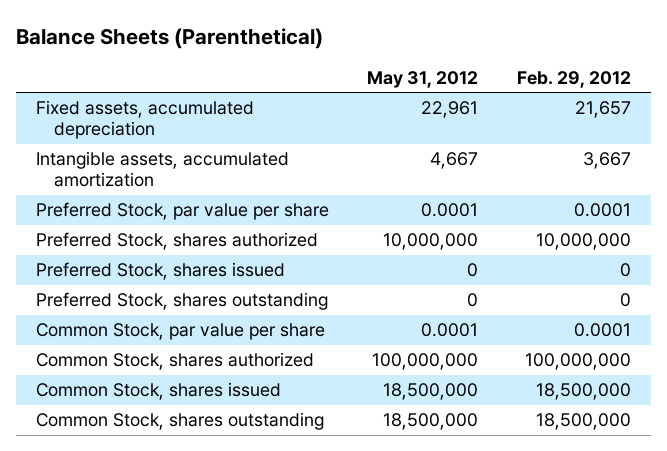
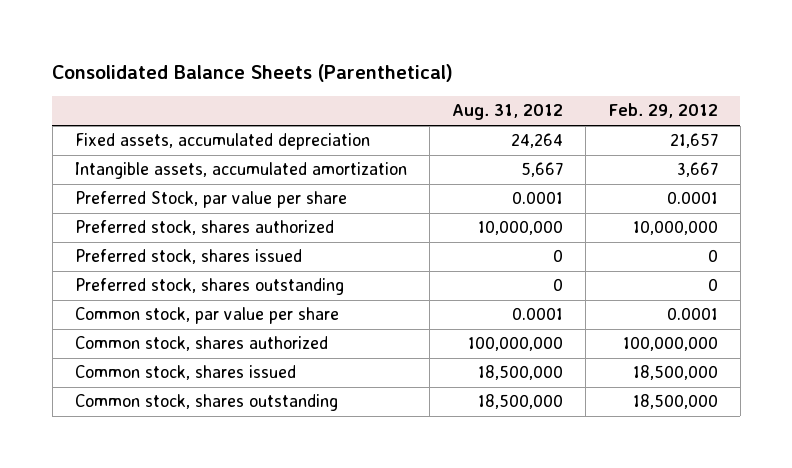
- Balance Sheets (Parenthetical)
+ Consolidated Balance Sheets (Parenthetical)
- | May 31, 2012 | Feb. 29, 2012
+ | Aug. 31, 2012 | Feb. 29, 2012
- Preferred Stock, shares authorized | 10,000,000 | 10,000,000
- Preferred Stock, shares issued | 0 | 0
- Preferred Stock, shares outstanding | 0 | 0
- Common Stock, par value per share | 0.0001 | 0.0001
- Common Stock, shares authorized | 100,000,000 | 100,000,000
- Common Stock, shares issued | 18,500,000 | 18,500,000
- Common Stock, shares outstanding | 18,500,000 | 18,500,000
+ Preferred stock, shares authorized | 10,000,000 | 10,000,000
+ Preferred stock, shares issued | 0 | 0
+ Preferred stock, shares outstanding | 0 | 0
+ Common stock, par value per share | 0.0001 | 0.0001
+ Common stock, shares authorized | 100,000,000 | 100,000,000
+ Common stock, shares issued | 18,500,000 | 18,500,000
+ Common stock, shares outstanding | 18,500,000 | 18,500,000

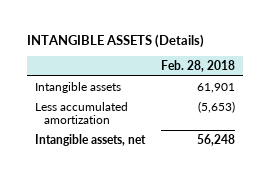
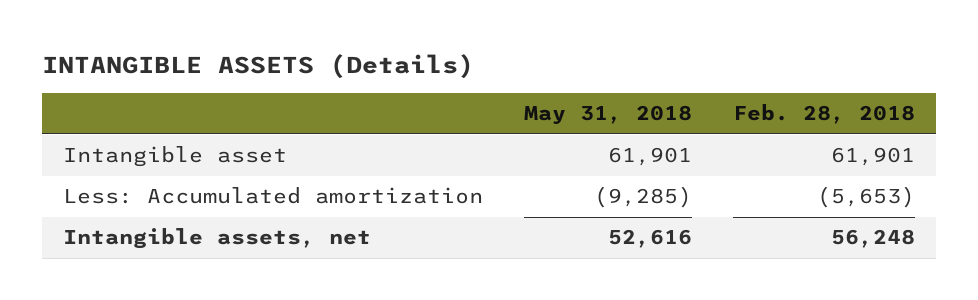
- | Feb. 28, 2018
+ | May 31, 2018 | Feb. 28, 2018
- Intangible assets | 61,901
- Less accumulated amortization | (5,653)
+ Intangible asset | 61,901 | 61,901
+ Less: Accumulated amortization | (9,285) | (5,653)

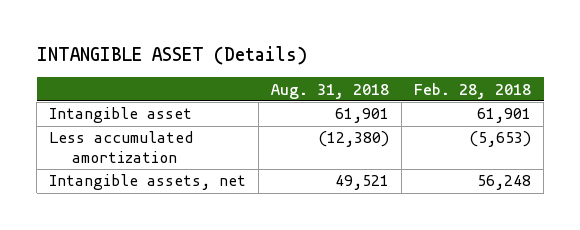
- INTANGIBLE ASSETS (Details)
+ INTANGIBLE ASSET (Details)
- | May 31, 2018 | Feb. 28, 2018
+ | Aug. 31, 2018 | Feb. 28, 2018
- Less: Accumulated amortization | (9,285) | (5,653)
+ Less accumulated amortization | (12,380) | (5,653)

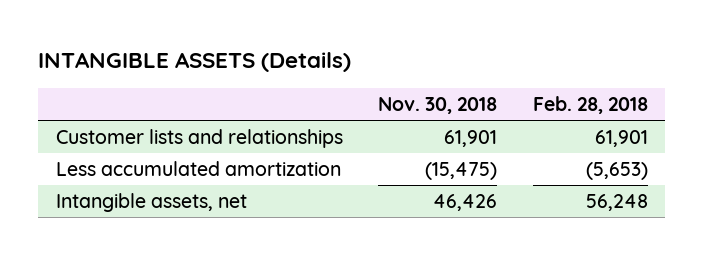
- INTANGIBLE ASSET (Details)
+ INTANGIBLE ASSETS (Details)
- | Aug. 31, 2018 | Feb. 28, 2018
+ | Nov. 30, 2018 | Feb. 28, 2018
- Intangible asset | 61,901 | 61,901
+ Customer lists and relationships | 61,901 | 61,901

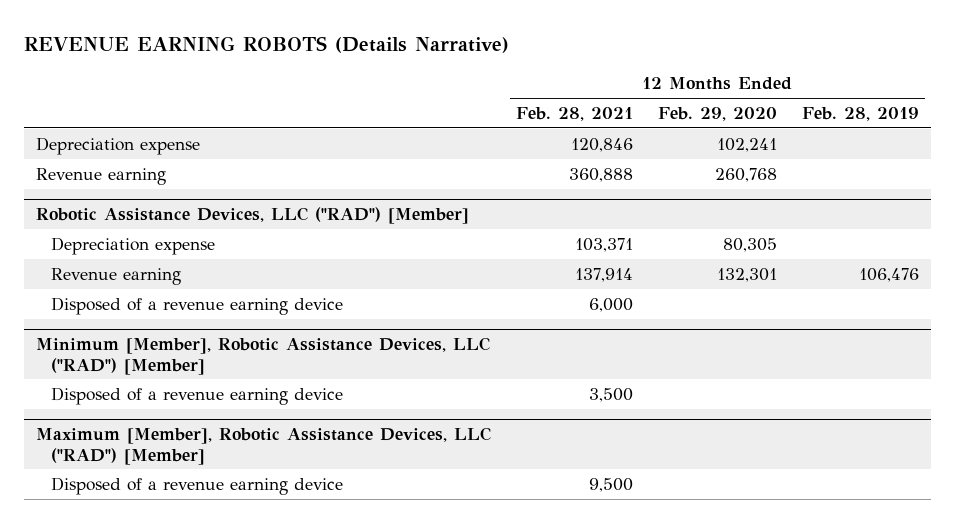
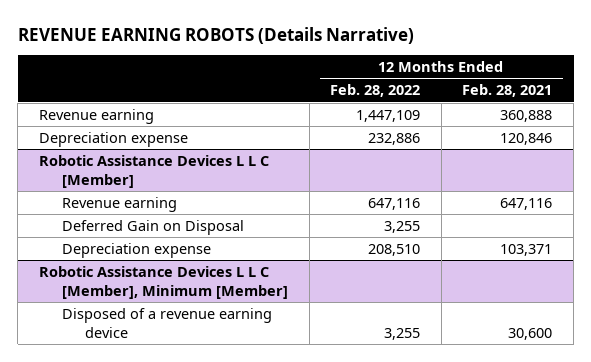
- | 12 Months Ended Feb. 28, 2021 | 12 Months Ended Feb. 29, 2020 | 12 Months Ended Feb. 28, 2019
+ | 12 Months Ended Feb. 28, 2022 | 12 Months Ended Feb. 28, 2021
- Robotic Assistance Devices, LLC ("RAD") [Member]
moved down: Depreciation expense | 232,886 | 120,846
+ Robotic Assistance Devices L L C [Member]
+ Revenue earning | 647,116 | 647,116
+ Deferred Gain on Disposal | 3,255 |
- Revenue earning | 137,914 | 132,301 | 106,476
- Disposed of a revenue earning device | 6,000 | |
- Minimum [Member], Robotic Assistance Devices, LLC ("RAD") [Member]
- Disposed of a revenue earning device | 3,500 | |
- Maximum [Member], Robotic Assistance Devices, LLC ("RAD") [Member]
- Disposed of a revenue earning device | 9,500 | |
+ Robotic Assistance Devices L L C [Member], Minimum [Member]
+ Disposed of a revenue earning device | 3,255 | 30,600

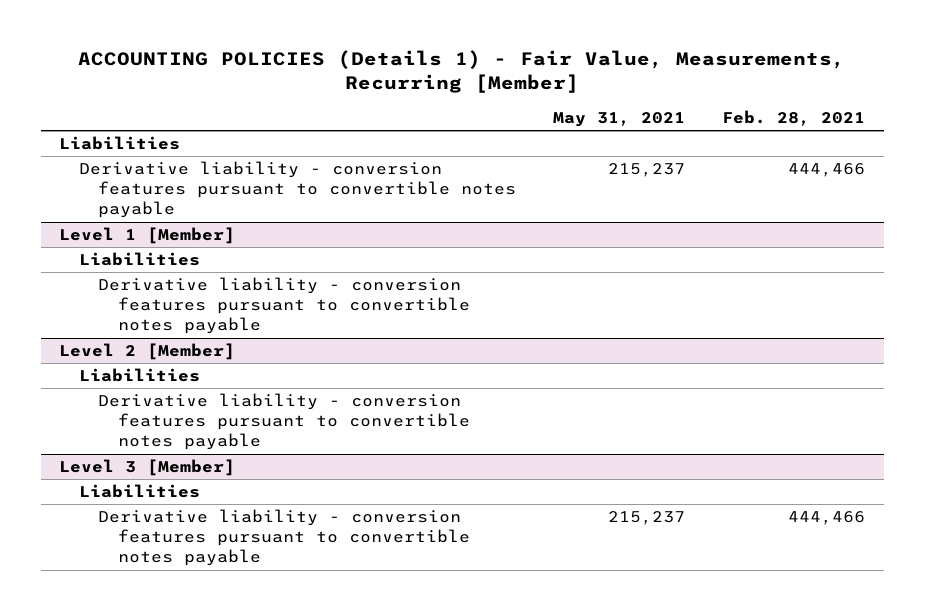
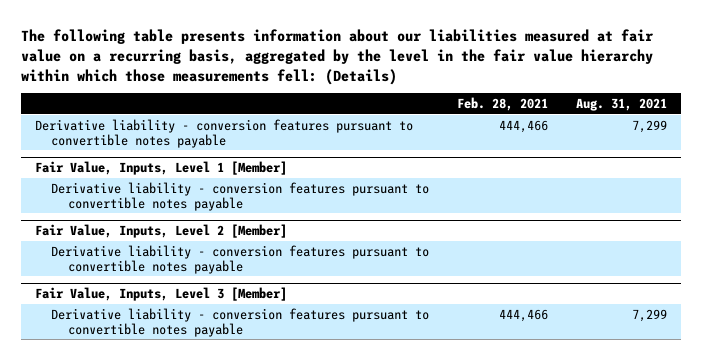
- ACCOUNTING POLICIES (Details 1) - Fair Value, Measurements, Recurring [Member]
+ The following table presents information about our liabilities measured at fair value on a recurring basis, aggregated by the level in the fair value hierarchy within which those measurements fell: (Details)
- | May 31, 2021 | Feb. 28, 2021
+ | Feb. 28, 2021 | Aug. 31, 2021
- Liabilities
- Level 1 [Member]
- Liabilities
+ Fair Value, Inputs, Level 1 [Member]
- Level 2 [Member]
- Liabilities
+ Fair Value, Inputs, Level 2 [Member]
- Level 3 [Member]
- Liabilities
+ Fair Value, Inputs, Level 3 [Member]

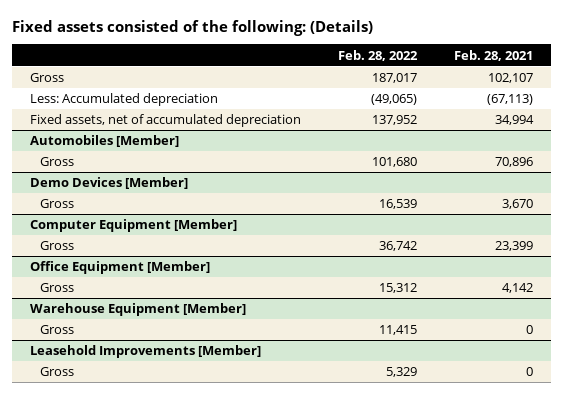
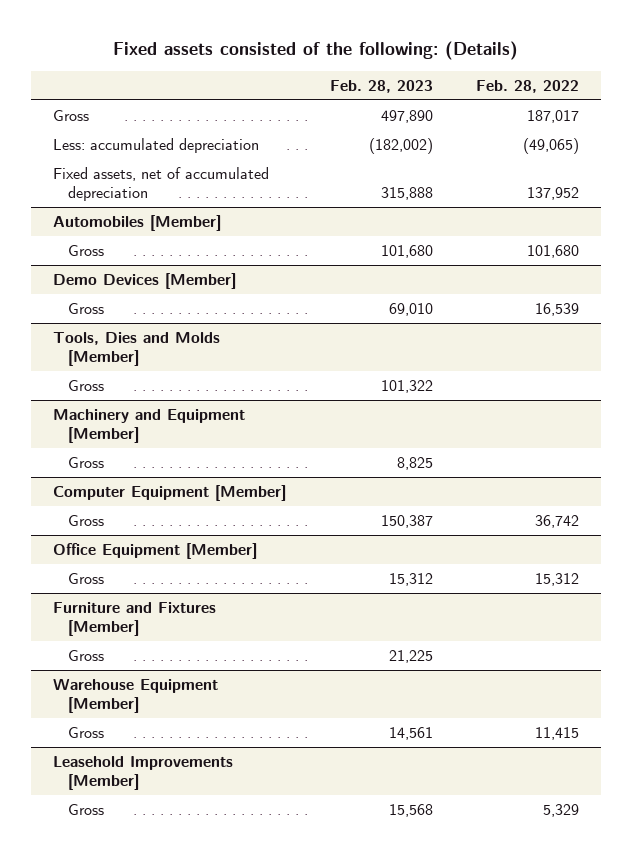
- | Feb. 28, 2022 | Feb. 28, 2021
+ | Feb. 28, 2023 | Feb. 28, 2022
- Less: Accumulated depreciation | (49,065) | (67,113)
+ Less: accumulated depreciation | (182,002) | (49,065)
+ Tools, Dies and Molds [Member]
+ Gross | 101,322 |
+ Machinery and Equipment [Member]
+ Gross | 8,825 |
+ Furniture and Fixtures [Member]
+ Gross | 21,225 |

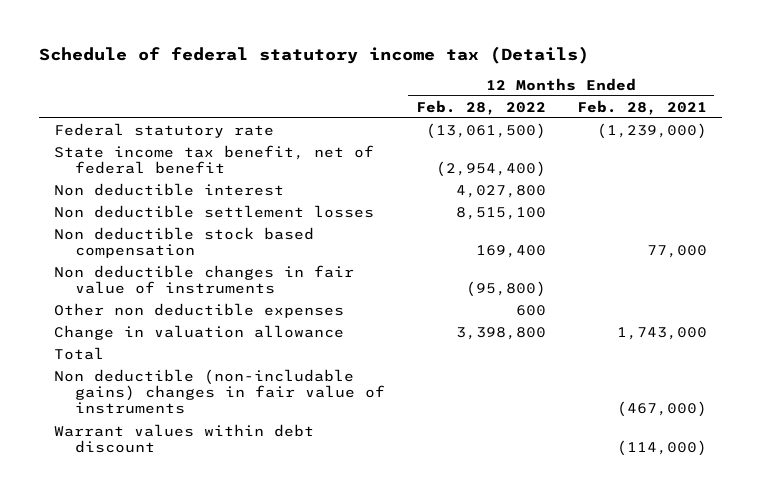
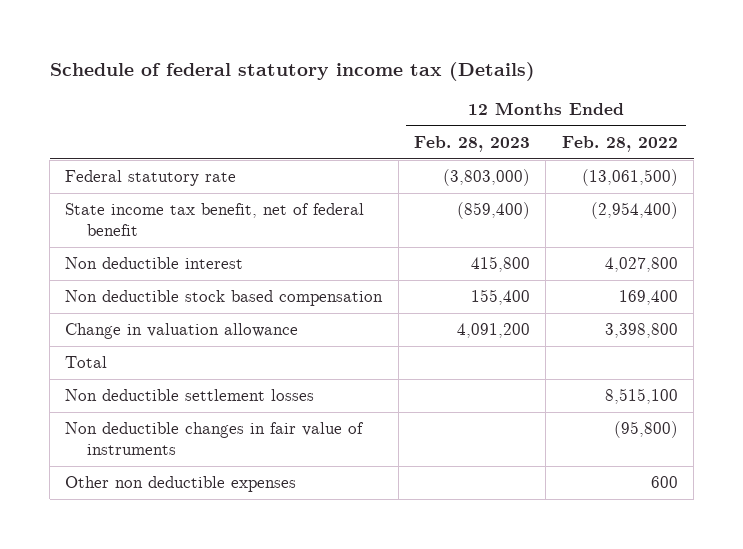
- | 12 Months Ended Feb. 28, 2022 | 12 Months Ended Feb. 28, 2021
+ | 12 Months Ended Feb. 28, 2023 | 12 Months Ended Feb. 28, 2022
- Non deductible (non-includable gains) changes in fair value of instruments | | (467,000)
- Warrant values within debt discount | | (114,000)
moved down: Non deductible settlement losses | | 8,515,100
moved down: Non deductible changes in fair value of instruments | | (95,800)
moved down: Other non deductible expenses | | 600

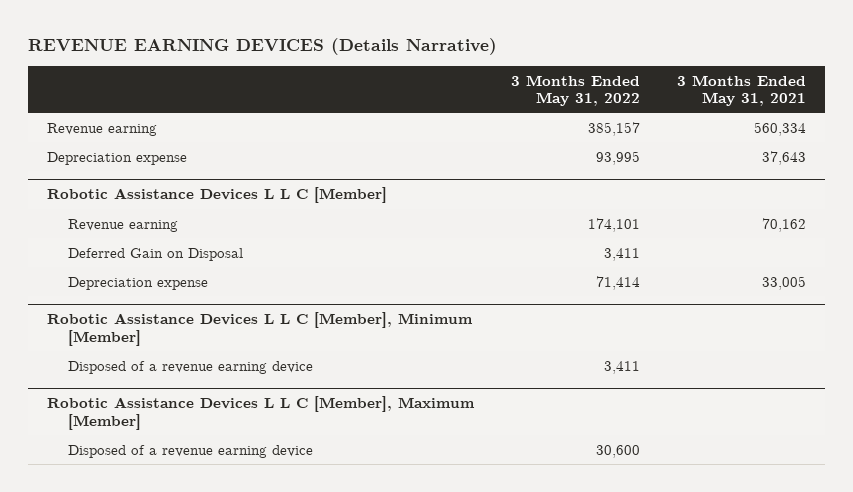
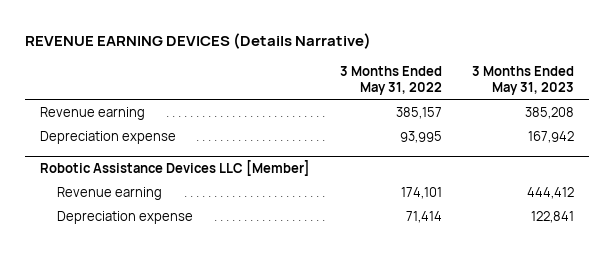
- | 3 Months Ended May 31, 2022 | 3 Months Ended May 31, 2021
+ | 3 Months Ended May 31, 2022 | 3 Months Ended May 31, 2023
- Robotic Assistance Devices L L C [Member]
+ Robotic Assistance Devices LLC [Member]
- Deferred Gain on Disposal | 3,411 |
- Robotic Assistance Devices L L C [Member], Minimum [Member]
- Disposed of a revenue earning device | 3,411 |
- Robotic Assistance Devices L L C [Member], Maximum [Member]
- Disposed of a revenue earning device | 30,600 |

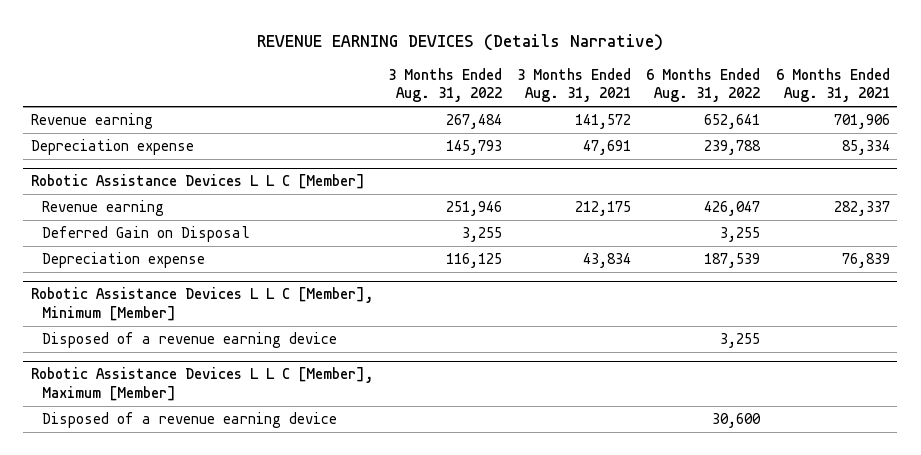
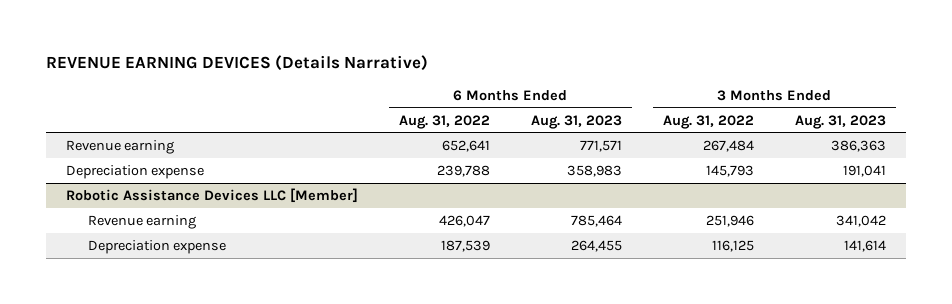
- | 3 Months Ended Aug. 31, 2022 | 3 Months Ended Aug. 31, 2021 | 6 Months Ended Aug. 31, 2022 | 6 Months Ended Aug. 31, 2021
+ | 6 Months Ended Aug. 31, 2022 | 6 Months Ended Aug. 31, 2023 | 3 Months Ended Aug. 31, 2022 | 3 Months Ended Aug. 31, 2023
- Robotic Assistance Devices L L C [Member]
+ Robotic Assistance Devices LLC [Member]
- Deferred Gain on Disposal | 3,255 | | 3,255 |
- Robotic Assistance Devices L L C [Member], Minimum [Member]
- Disposed of a revenue earning device | | | 3,255 |
- Robotic Assistance Devices L L C [Member], Maximum [Member]
- Disposed of a revenue earning device | | | 30,600 |

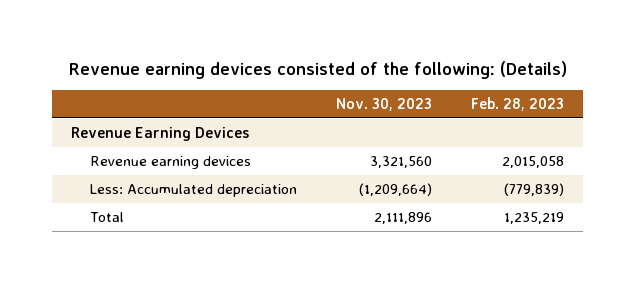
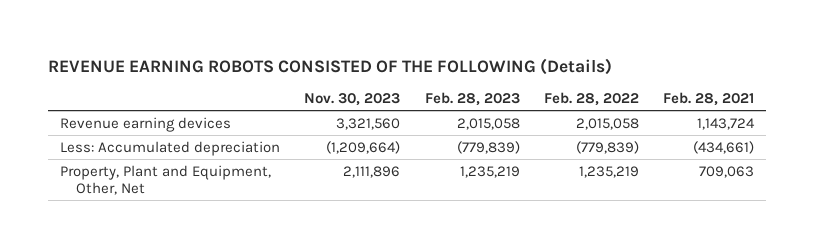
- Revenue earning devices consisted of the following: (Details)
+ REVENUE EARNING ROBOTS CONSISTED OF THE FOLLOWING (Details)
- | Nov. 30, 2023 | Feb. 28, 2023
+ | Nov. 30, 2023 | Feb. 28, 2023 | Feb. 28, 2022 | Feb. 28, 2021
- Revenue Earning Devices
- Total | 2,111,896 | 1,235,219
+ Property, Plant and Equipment, Other, Net | 2,111,896 | 1,235,219 | 1,235,219 | 709,063

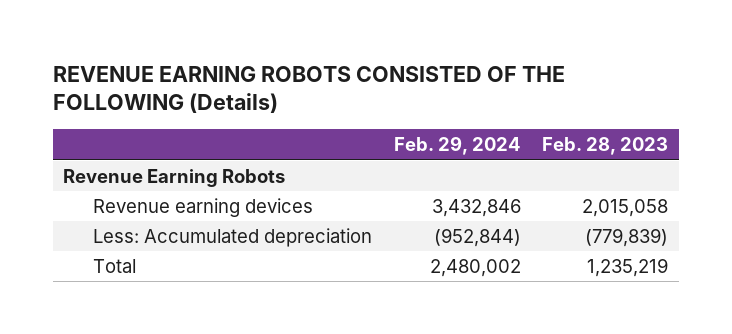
- | Nov. 30, 2023 | Feb. 28, 2023 | Feb. 28, 2022 | Feb. 28, 2021
+ | Feb. 29, 2024 | Feb. 28, 2023
+ Revenue Earning Robots
- Property, Plant and Equipment, Other, Net | 2,111,896 | 1,235,219 | 1,235,219 | 709,063
+ Total | 2,480,002 | 1,235,219

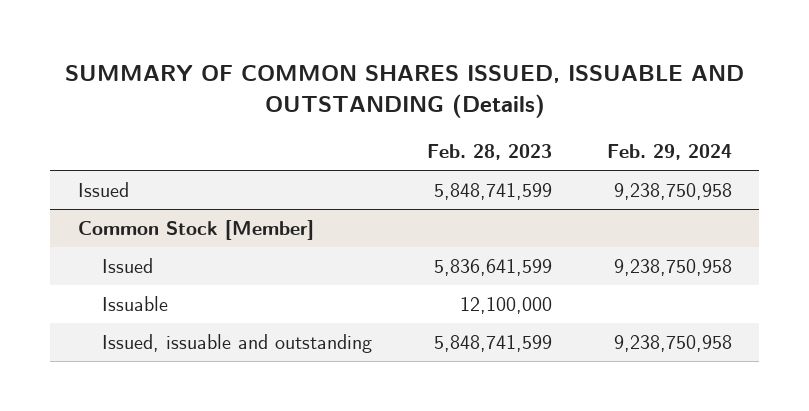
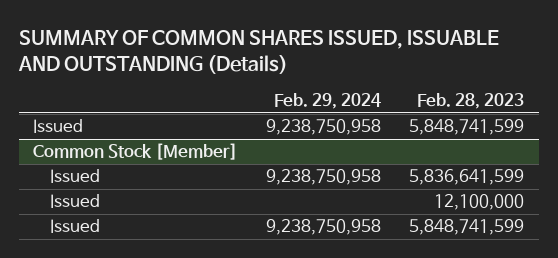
- | Feb. 28, 2023 | Feb. 29, 2024
+ | Feb. 29, 2024 | Feb. 28, 2023
@ Common Stock [Member]
- Issuable | 12,100,000 |
- Issued, issuable and outstanding | 5,848,741,599 | 9,238,750,958
+ Issued | | 12,100,000
+ Issued | 9,238,750,958 | 5,848,741,599

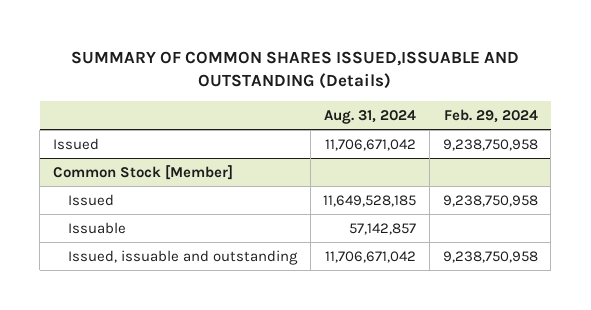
- SUMMARY OF COMMON SHARES ISSUED, ISSUABLE AND OUTSTANDING (Details)
+ SUMMARY OF COMMON SHARES ISSUED,ISSUABLE AND OUTSTANDING (Details)
- | Feb. 29, 2024 | Feb. 28, 2023
+ | Aug. 31, 2024 | Feb. 29, 2024
@ Common Stock [Member]
- Issued | | 12,100,000
- Issued | 9,238,750,958 | 5,848,741,599
+ Issuable | 57,142,857 |
+ Issued, issuable and outstanding | 11,706,671,042 | 9,238,750,958

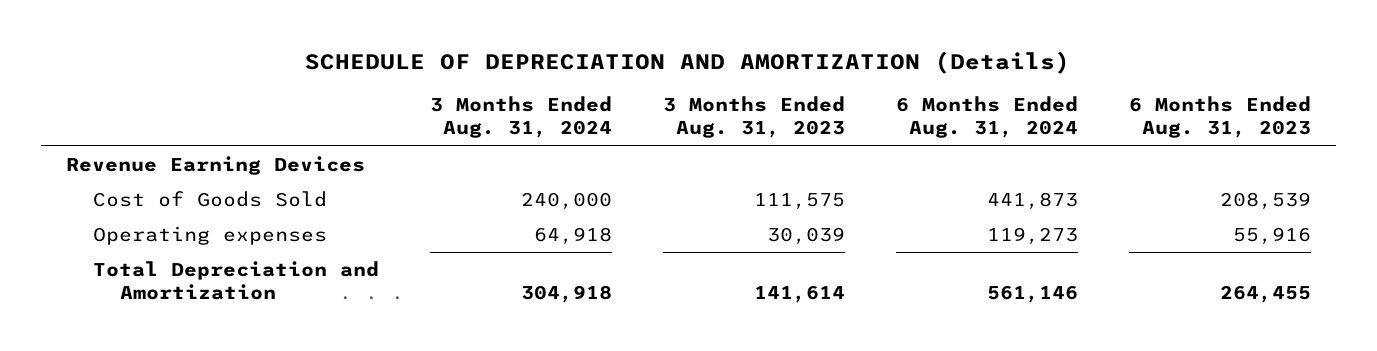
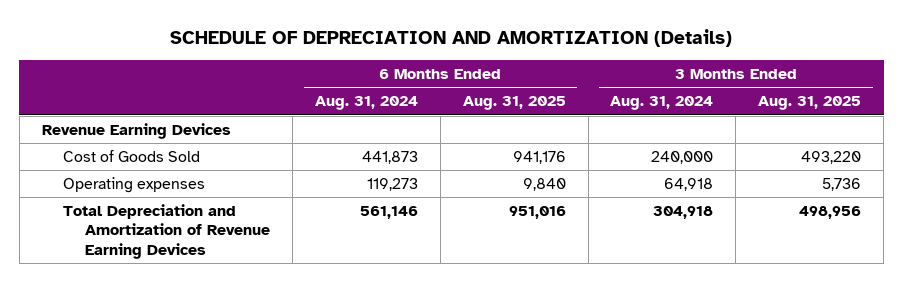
- | 3 Months Ended Aug. 31, 2024 | 3 Months Ended Aug. 31, 2023 | 6 Months Ended Aug. 31, 2024 | 6 Months Ended Aug. 31, 2023
+ | 6 Months Ended Aug. 31, 2024 | 6 Months Ended Aug. 31, 2025 | 3 Months Ended Aug. 31, 2024 | 3 Months Ended Aug. 31, 2025
- Total Depreciation and Amortization | 304,918 | 141,614 | 561,146 | 264,455
+ Total Depreciation and Amortization of Revenue Earning Devices | 561,146 | 951,016 | 304,918 | 498,956

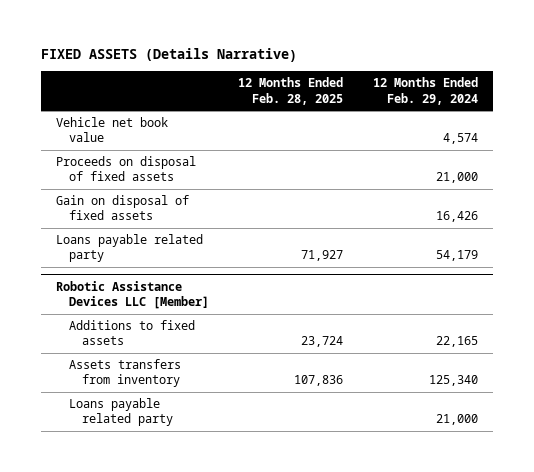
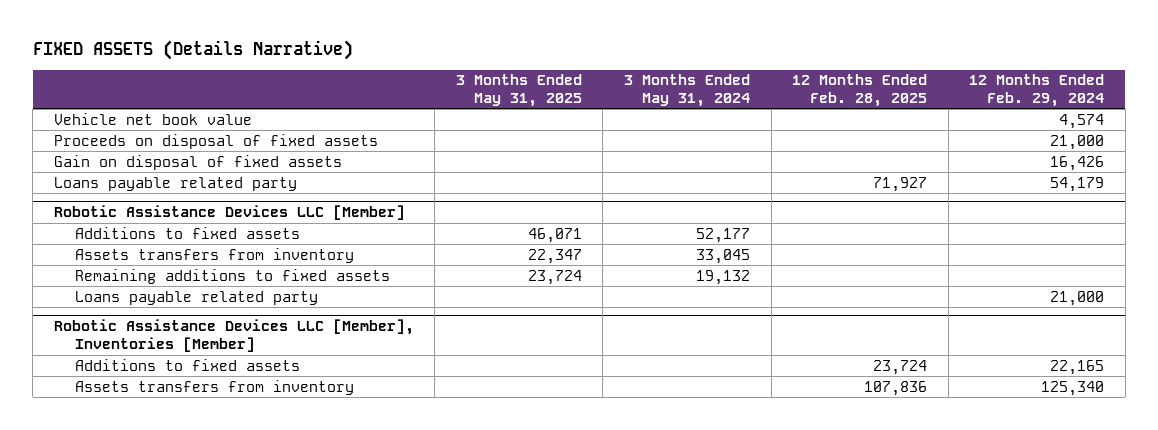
- | 12 Months Ended Feb. 28, 2025 | 12 Months Ended Feb. 29, 2024
+ | 3 Months Ended May 31, 2025 | 3 Months Ended May 31, 2024 | 12 Months Ended Feb. 28, 2025 | 12 Months Ended Feb. 29, 2024
@ Robotic Assistance Devices LLC [Member]
+ Additions to fixed assets | 46,071 | 52,177 | |
+ Assets transfers from inventory | 22,347 | 33,045 | |
+ Remaining additions to fixed assets | 23,724 | 19,132 | |
moved up: Loans payable related party | | | | 21,000
+ Robotic Assistance Devices LLC [Member], Inventories [Member]

